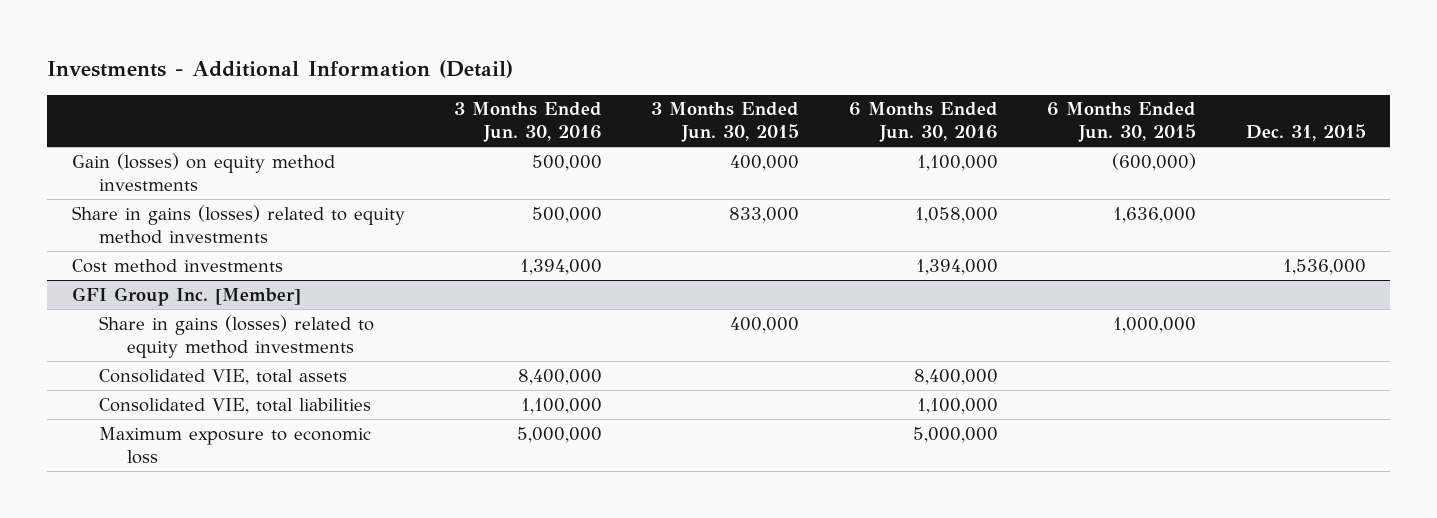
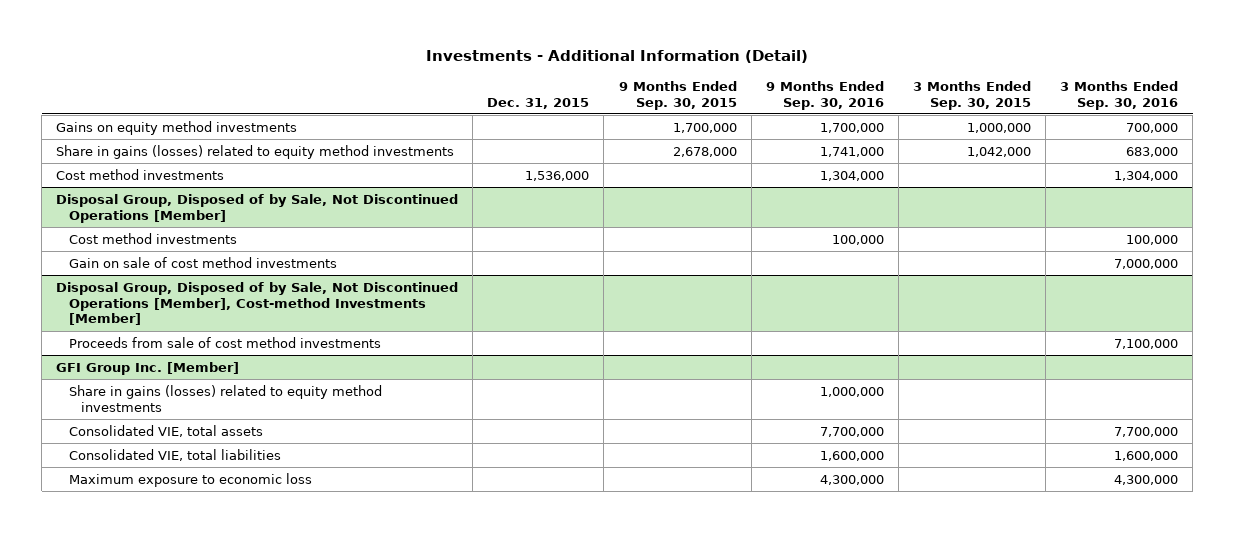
- | 3 Months Ended Jun. 30, 2016 | 3 Months Ended Jun. 30, 2015 | 6 Months Ended Jun. 30, 2016 | 6 Months Ended Jun. 30, 2015 | Dec. 31, 2015
+ | Dec. 31, 2015 | 9 Months Ended Sep. 30, 2015 | 9 Months Ended Sep. 30, 2016 | 3 Months Ended Sep. 30, 2015 | 3 Months Ended Sep. 30, 2016
- Gain (losses) on equity method investments | 500,000 | 400,000 | 1,100,000 | (600,000) |
+ Gains on equity method investments | | 1,700,000 | 1,700,000 | 1,000,000 | 700,000
+ Disposal Group, Disposed of by Sale, Not Discontinued Operations [Member]
+ Cost method investments | | | 100,000 | | 100,000
+ Gain on sale of cost method investments | | | | | 7,000,000
+ Disposal Group, Disposed of by Sale, Not Discontinued Operations [Member], Cost-method Investments [Member]
+ Proceeds from sale of cost method investments | | | | | 7,100,000

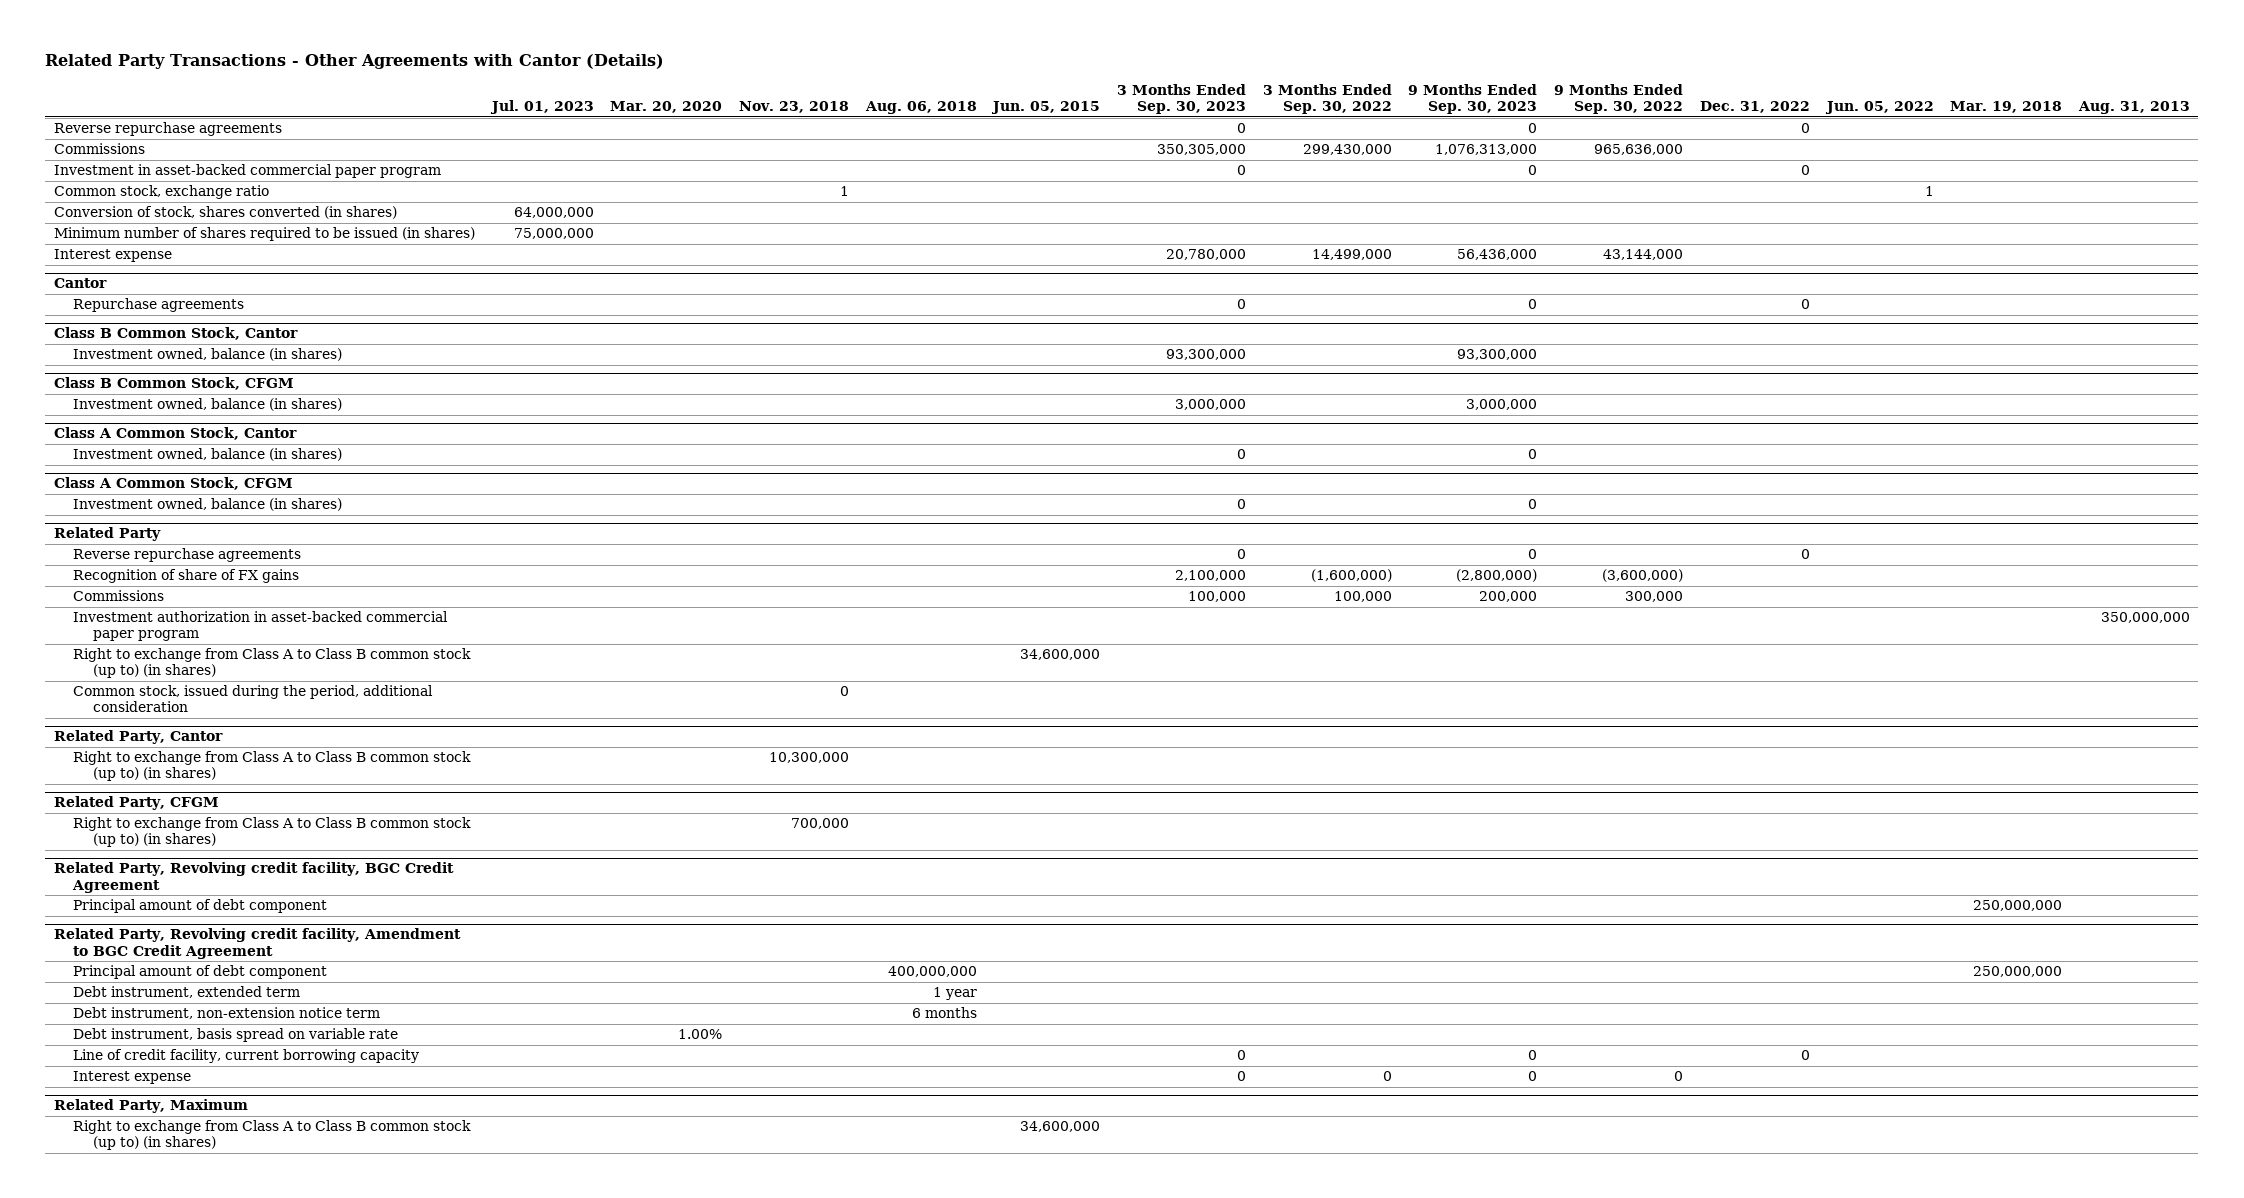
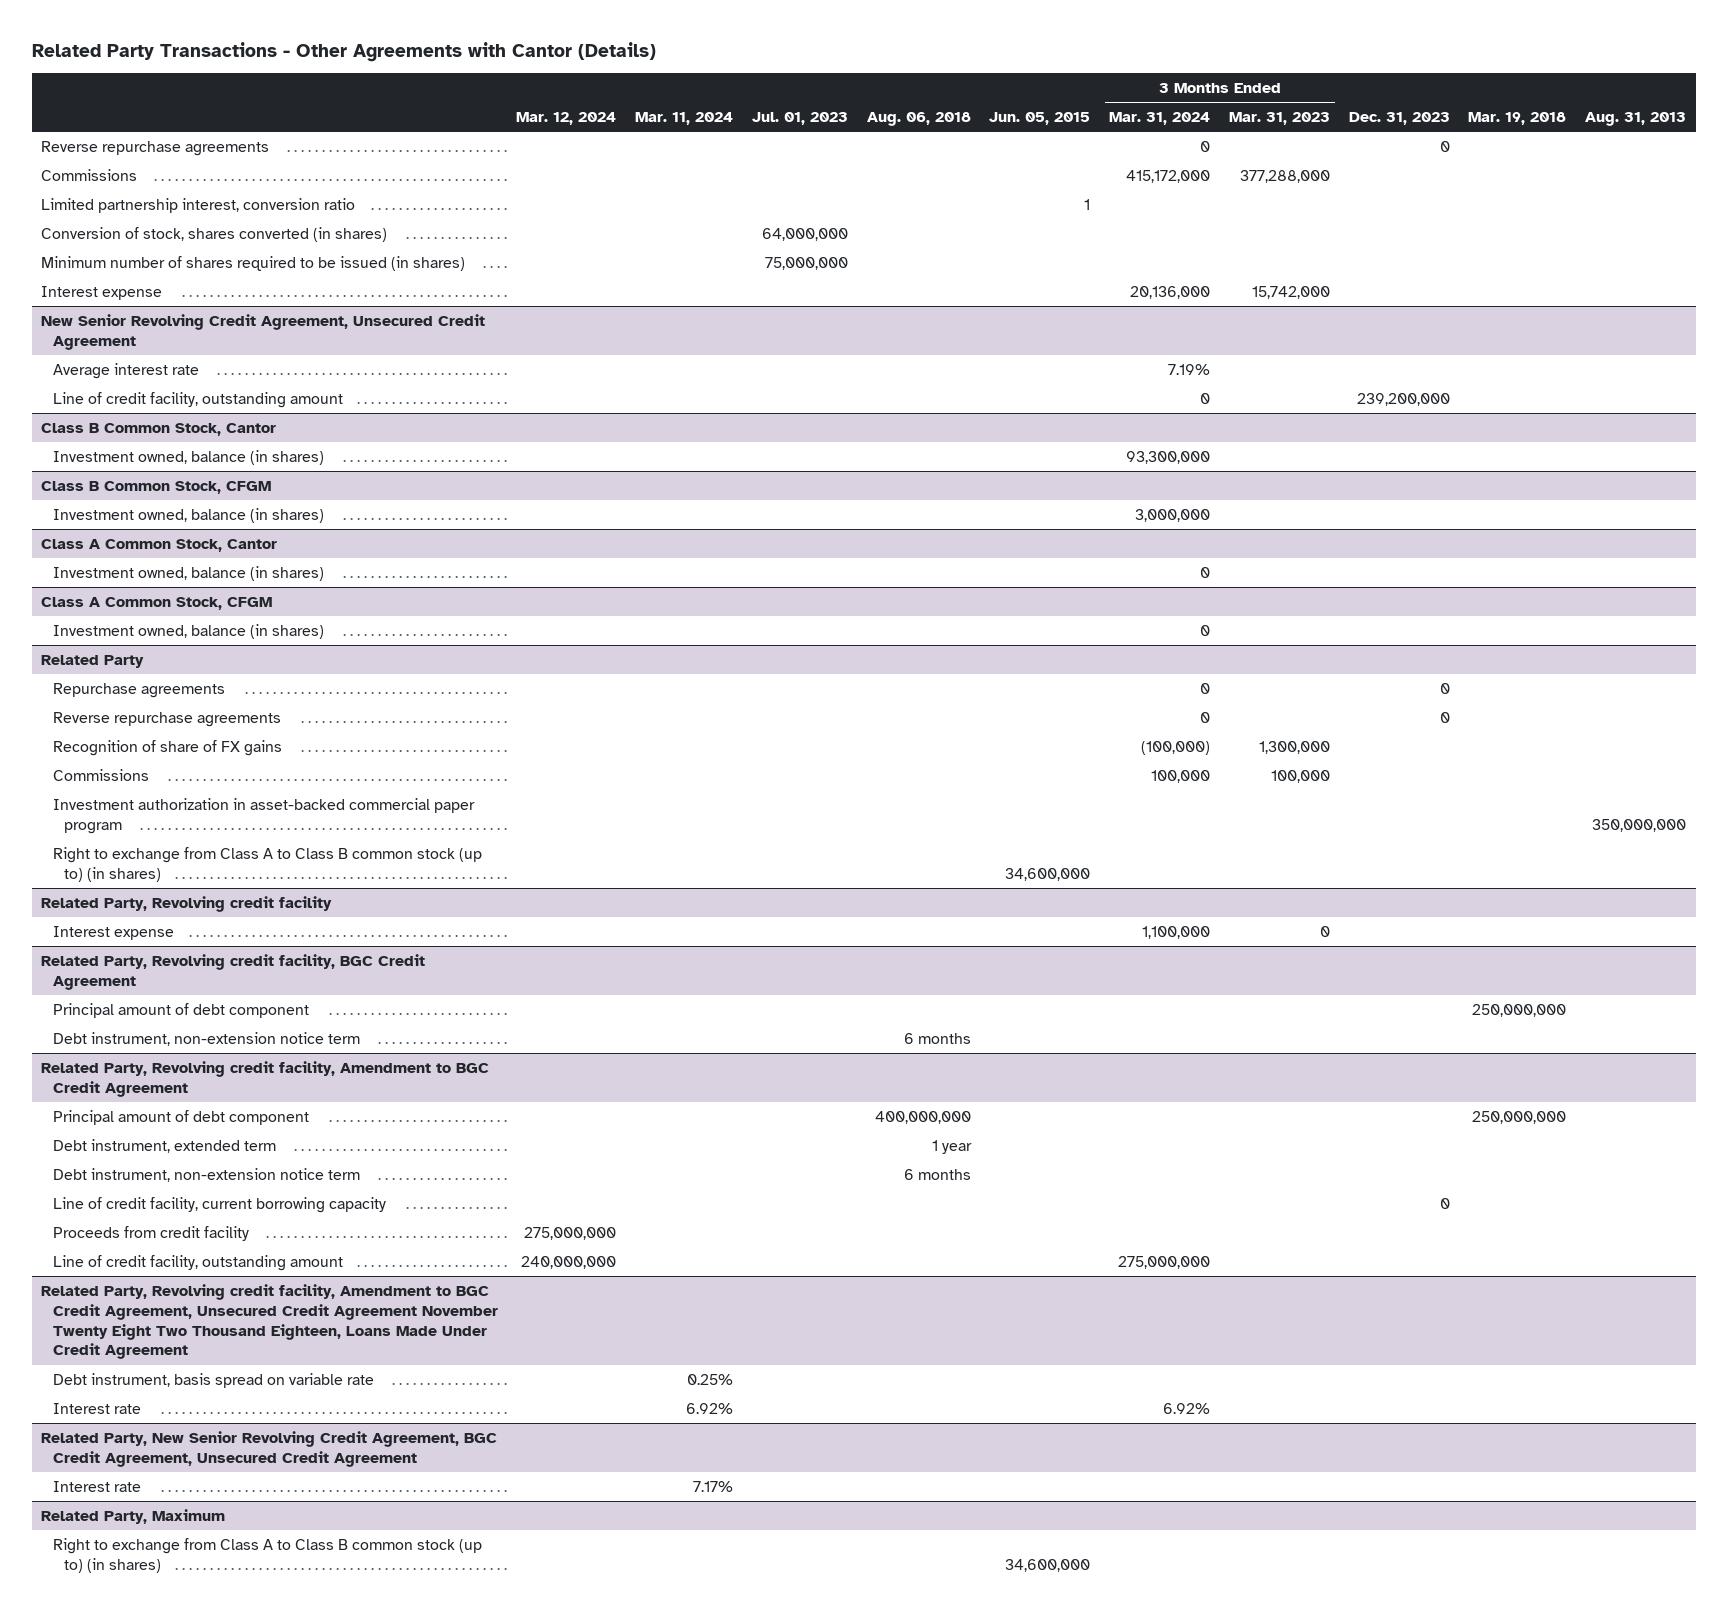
- | Jul. 01, 2023 | Mar. 20, 2020 | Nov. 23, 2018 | Aug. 06, 2018 | Jun. 05, 2015 | 3 Months Ended Sep. 30, 2023 | 3 Months Ended Sep. 30, 2022 | 9 Months Ended Sep. 30, 2023 | 9 Months Ended Sep. 30, 2022 | Dec. 31, 2022 | Jun. 05, 2022 | Mar. 19, 2018 | Aug. 31, 2013
+ | Mar. 12, 2024 | Mar. 11, 2024 | Jul. 01, 2023 | Aug. 06, 2018 | Jun. 05, 2015 | 3 Months Ended Mar. 31, 2024 | 3 Months Ended Mar. 31, 2023 | Dec. 31, 2023 | Mar. 19, 2018 | Aug. 31, 2013
- Investment in asset-backed commercial paper program | | | | | | 0 | | 0 | | 0 | | |
- Common stock, exchange ratio | | | 1 | | | | | | | | 1 | |
+ Limited partnership interest, conversion ratio | | | | | 1 | | | | |
- Cantor
- Repurchase agreements | | | | | | 0 | | 0 | | 0 | | |
+ New Senior Revolving Credit Agreement, Unsecured Credit Agreement
+ Average interest rate | | | | | | 7.19% | | | |
+ Line of credit facility, outstanding amount | | | | | | 0 | | 239,200,000 | |
@ Related Party
+ Repurchase agreements | | | | | | 0 | | 0 | |
- Common stock, issued during the period, additional consideration | | | 0 | | | | | | | | | |
- Related Party, Cantor
- Right to exchange from Class A to Class B common stock (up to) (in shares) | | | 10,300,000 | | | | | | | | | |
- Related Party, CFGM
- Right to exchange from Class A to Class B common stock (up to) (in shares) | | | 700,000 | | | | | | | | | |
+ Related Party, Revolving credit facility
+ Interest expense | | | | | | 1,100,000 | 0 | | |
@ Related Party, Revolving credit facility, BGC Credit Agreement
+ Debt instrument, non-extension notice term | | | | 6 months | | | | | |
@ Related Party, Revolving credit facility, Amendment to BGC Credit Agreement
- Debt instrument, basis spread on variable rate | | 1.00% | | | | | | | | | | |
- Interest expense | | | | | | 0 | 0 | 0 | 0 | | | |
+ Proceeds from credit facility | 275,000,000 | | | | | | | | |
+ Line of credit facility, outstanding amount | 240,000,000 | | | | | 275,000,000 | | | |
+ Related Party, Revolving credit facility, Amendment to BGC Credit Agreement, Unsecured Credit Agreement November Twenty Eight Two Thousand Eighteen, Loans Made Under Credit Agreement
+ Debt instrument, basis spread on variable rate | | 0.25% | | | | | | | |
+ Interest rate | | 6.92% | | | | 6.92% | | | |
+ Related Party, New Senior Revolving Credit Agreement, BGC Credit Agreement, Unsecured Credit Agreement
+ Interest rate | | 7.17% | | | | | | | |

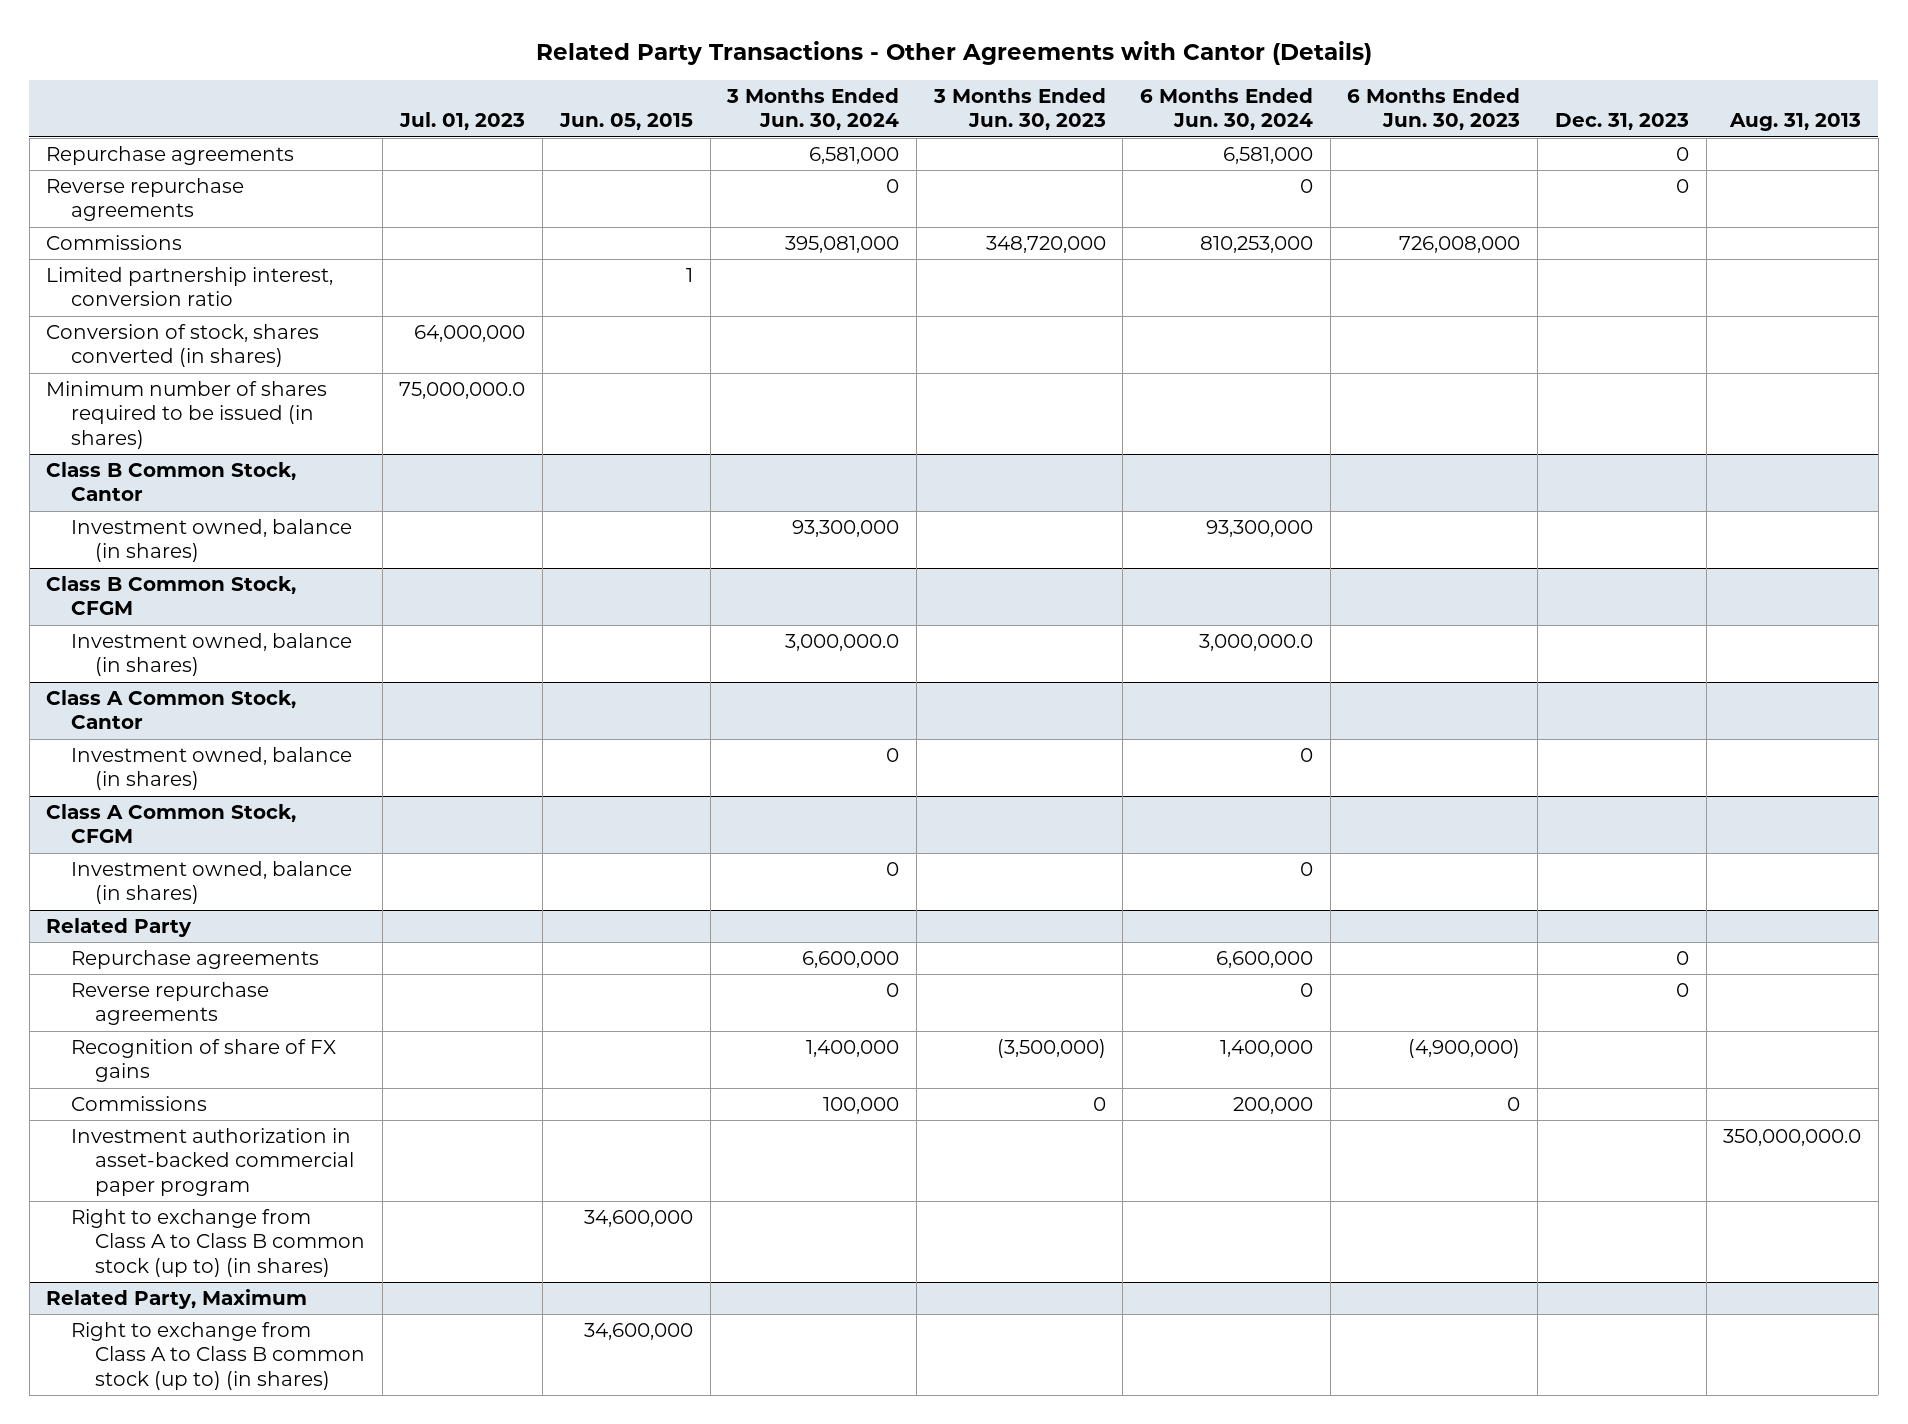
- | Mar. 12, 2024 | Mar. 11, 2024 | Jul. 01, 2023 | Aug. 06, 2018 | Jun. 05, 2015 | 3 Months Ended Mar. 31, 2024 | 3 Months Ended Mar. 31, 2023 | Dec. 31, 2023 | Mar. 19, 2018 | Aug. 31, 2013
+ | Jul. 01, 2023 | Jun. 05, 2015 | 3 Months Ended Jun. 30, 2024 | 3 Months Ended Jun. 30, 2023 | 6 Months Ended Jun. 30, 2024 | 6 Months Ended Jun. 30, 2023 | Dec. 31, 2023 | Aug. 31, 2013
+ Repurchase agreements | | | 6,581,000 | | 6,581,000 | | 0 |
- Minimum number of shares required to be issued (in shares) | | | 75,000,000 | | | | | | |
- Interest expense | | | | | | 20,136,000 | 15,742,000 | | |
- New Senior Revolving Credit Agreement, Unsecured Credit Agreement
- Average interest rate | | | | | | 7.19% | | | |
- Line of credit facility, outstanding amount | | | | | | 0 | | 239,200,000 | |
+ Minimum number of shares required to be issued (in shares) | 75,000,000.0 | | | | | | |
@ Related Party
- Investment authorization in asset-backed commercial paper program | | | | | | | | | | 350,000,000
+ Investment authorization in asset-backed commercial paper program | | | | | | | | 350,000,000.0
- Related Party, Revolving credit facility
- Interest expense | | | | | | 1,100,000 | 0 | | |
- Related Party, Revolving credit facility, BGC Credit Agreement
- Principal amount of debt component | | | | | | | | | 250,000,000 |
- Debt instrument, non-extension notice term | | | | 6 months | | | | | |
- Related Party, Revolving credit facility, Amendment to BGC Credit Agreement
- Principal amount of debt component | | | | 400,000,000 | | | | | 250,000,000 |
- Debt instrument, extended term | | | | 1 year | | | | | |
- Debt instrument, non-extension notice term | | | | 6 months | | | | | |
- Line of credit facility, current borrowing capacity | | | | | | | | 0 | |
- Proceeds from credit facility | 275,000,000 | | | | | | | | |
- Line of credit facility, outstanding amount | 240,000,000 | | | | | 275,000,000 | | | |
- Related Party, Revolving credit facility, Amendment to BGC Credit Agreement, Unsecured Credit Agreement November Twenty Eight Two Thousand Eighteen, Loans Made Under Credit Agreement
- Debt instrument, basis spread on variable rate | | 0.25% | | | | | | | |
- Interest rate | | 6.92% | | | | 6.92% | | | |
- Related Party, New Senior Revolving Credit Agreement, BGC Credit Agreement, Unsecured Credit Agreement
- Interest rate | | 7.17% | | | | | | | |

